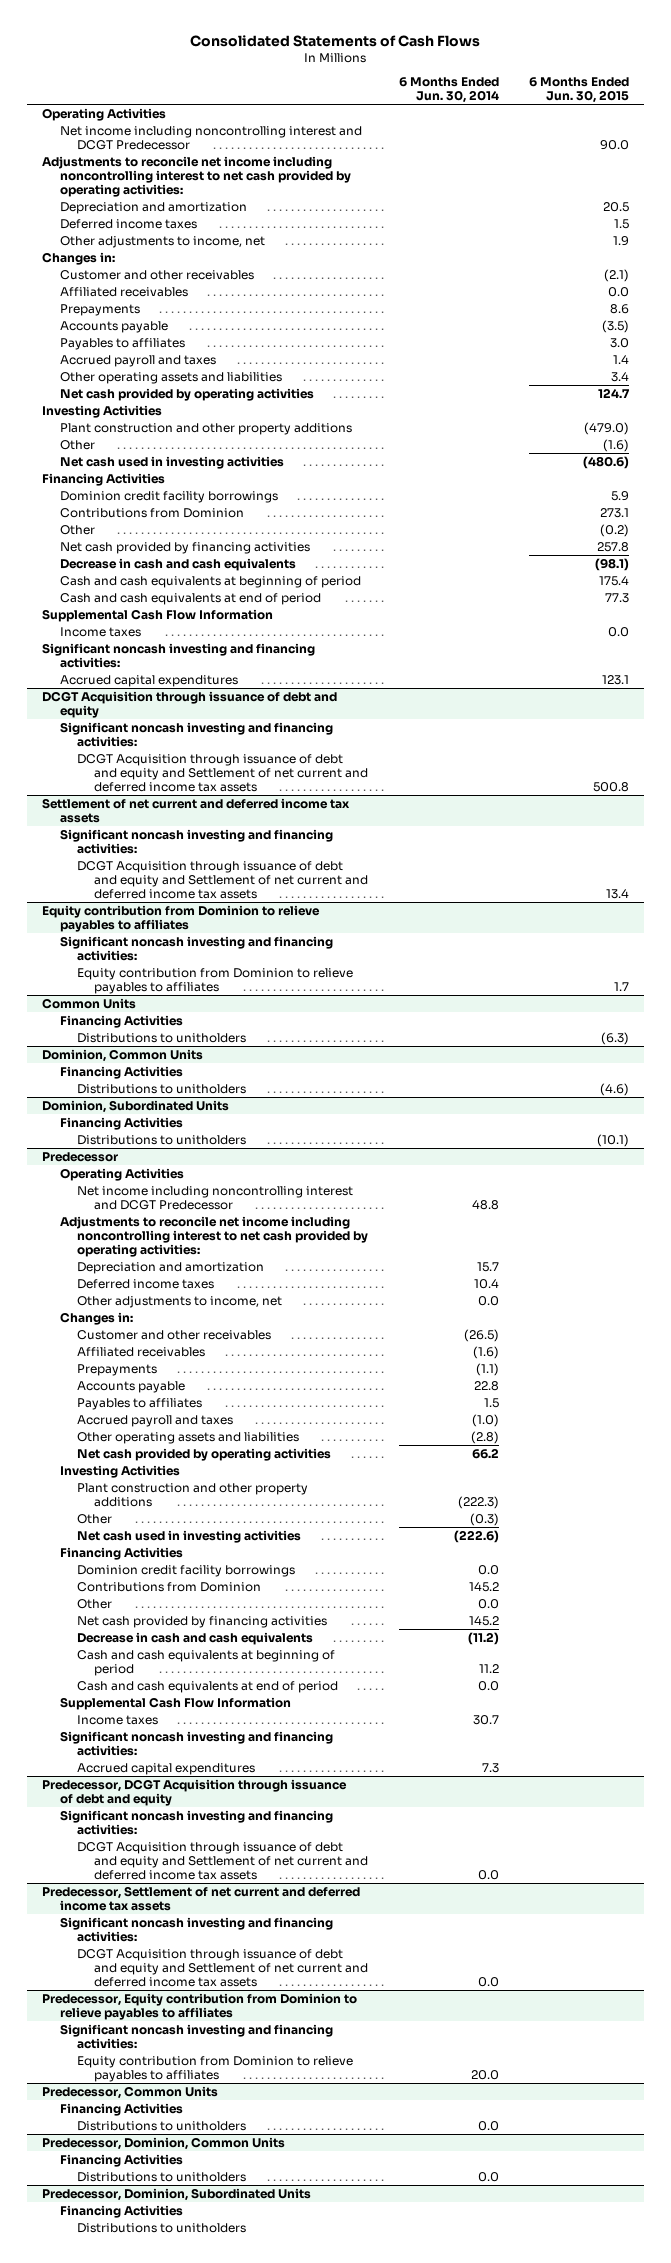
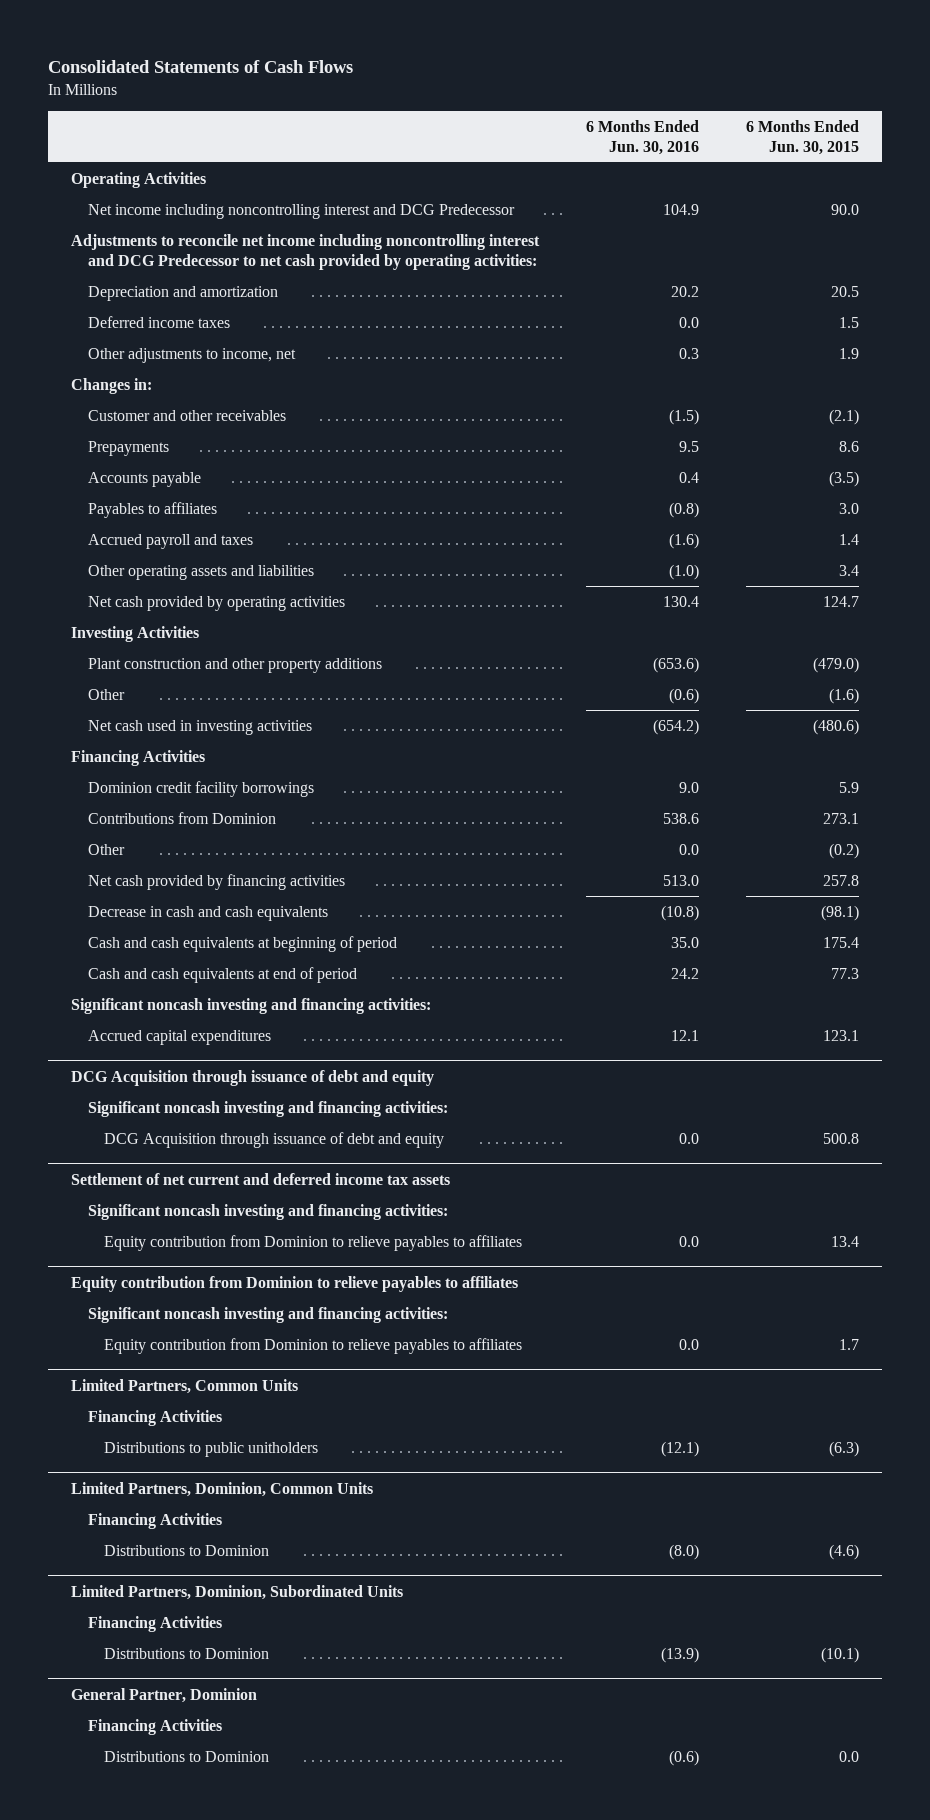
- | 6 Months Ended Jun. 30, 2014 | 6 Months Ended Jun. 30, 2015
+ | 6 Months Ended Jun. 30, 2016 | 6 Months Ended Jun. 30, 2015
- Net income including noncontrolling interest and DCGT Predecessor | | 90.0
- Adjustments to reconcile net income including noncontrolling interest to net cash provided by operating activities:
+ Net income including noncontrolling interest and DCG Predecessor | 104.9 | 90.0
+ Adjustments to reconcile net income including noncontrolling interest and DCG Predecessor to net cash provided by operating activities:
- Affiliated receivables | | 0.0
- Supplemental Cash Flow Information
- Income taxes | | 0.0
- DCGT Acquisition through issuance of debt and equity
+ DCG Acquisition through issuance of debt and equity
- DCGT Acquisition through issuance of debt and equity and Settlement of net current and deferred income tax assets | | 500.8
+ DCG Acquisition through issuance of debt and equity | 0.0 | 500.8
@ Settlement of net current and deferred income tax assets
- DCGT Acquisition through issuance of debt and equity and Settlement of net current and deferred income tax assets | | 13.4
+ Equity contribution from Dominion to relieve payables to affiliates | 0.0 | 13.4
- Common Units
+ Limited Partners, Common Units
- Distributions to unitholders | | (6.3)
- Dominion, Common Units
+ Distributions to public unitholders | (12.1) | (6.3)
+ Limited Partners, Dominion, Common Units
- Distributions to unitholders | | (4.6)
- Dominion, Subordinated Units
+ Distributions to Dominion | (8.0) | (4.6)
+ Limited Partners, Dominion, Subordinated Units
- Distributions to unitholders | | (10.1)
- Predecessor
- Operating Activities
- Net income including noncontrolling interest and DCGT Predecessor | 48.8 |
- Adjustments to reconcile net income including noncontrolling interest to net cash provided by operating activities:
- Depreciation and amortization | 15.7 |
- Deferred income taxes | 10.4 |
- Other adjustments to income, net | 0.0 |
- Changes in:
- Customer and other receivables | (26.5) |
- Affiliated receivables | (1.6) |
- Prepayments | (1.1) |
- Accounts payable | 22.8 |
- Payables to affiliates | 1.5 |
- Accrued payroll and taxes | (1.0) |
- Other operating assets and liabilities | (2.8) |
- Net cash provided by operating activities | 66.2 |
- Investing Activities
- Plant construction and other property additions | (222.3) |
- Other | (0.3) |
- Net cash used in investing activities | (222.6) |
- Financing Activities
- Dominion credit facility borrowings | 0.0 |
- Contributions from Dominion | 145.2 |
- Other | 0.0 |
- Net cash provided by financing activities | 145.2 |
- Decrease in cash and cash equivalents | (11.2) |
- Cash and cash equivalents at beginning of period | 11.2 |
- Cash and cash equivalents at end of period | 0.0 |
- Supplemental Cash Flow Information
- Income taxes | 30.7 |
- Significant noncash investing and financing activities:
- Accrued capital expenditures | 7.3 |
- Predecessor, DCGT Acquisition through issuance of debt and equity
- Significant noncash investing and financing activities:
- DCGT Acquisition through issuance of debt and equity and Settlement of net current and deferred income tax assets | 0.0 |
- Predecessor, Settlement of net current and deferred income tax assets
- Significant noncash investing and financing activities:
- DCGT Acquisition through issuance of debt and equity and Settlement of net current and deferred income tax assets | 0.0 |
- Predecessor, Equity contribution from Dominion to relieve payables to affiliates
- Significant noncash investing and financing activities:
- Equity contribution from Dominion to relieve payables to affiliates | 20.0 |
- Predecessor, Common Units
- Financing Activities
- Distributions to unitholders | 0.0 |
- Predecessor, Dominion, Common Units
- Financing Activities
- Distributions to unitholders | 0.0 |
- Predecessor, Dominion, Subordinated Units
- Financing Activities
- Distributions to unitholders
+ Distributions to Dominion | (13.9) | (10.1)
+ General Partner, Dominion
+ Financing Activities
+ Distributions to Dominion | (0.6) | 0.0

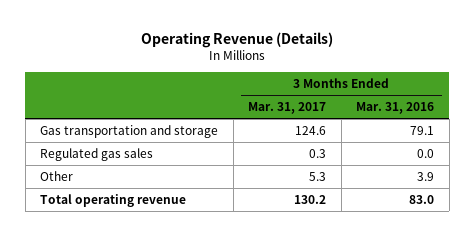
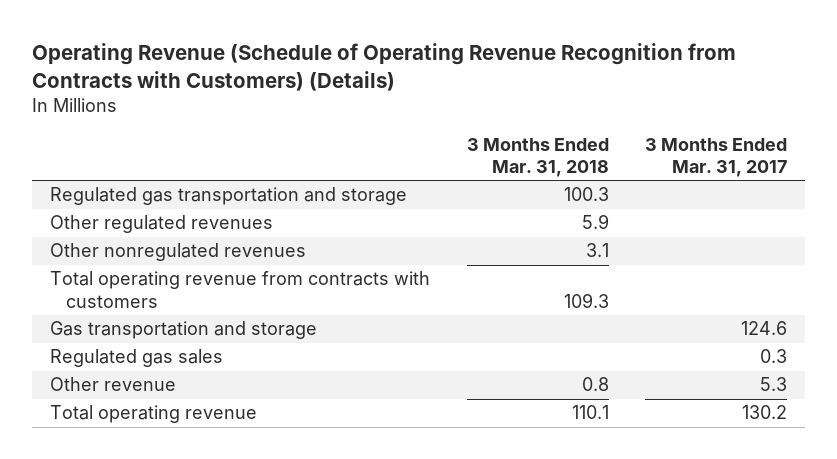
- Operating Revenue (Details)
+ Operating Revenue (Schedule of Operating Revenue Recognition from Contracts with Customers) (Details)
- | 3 Months Ended Mar. 31, 2017 | 3 Months Ended Mar. 31, 2016
+ | 3 Months Ended Mar. 31, 2018 | 3 Months Ended Mar. 31, 2017
+ Regulated gas transportation and storage | 100.3 |
+ Other regulated revenues | 5.9 |
+ Other nonregulated revenues | 3.1 |
+ Total operating revenue from contracts with customers | 109.3 |
- Other | 5.3 | 3.9
+ Other revenue | 0.8 | 5.3

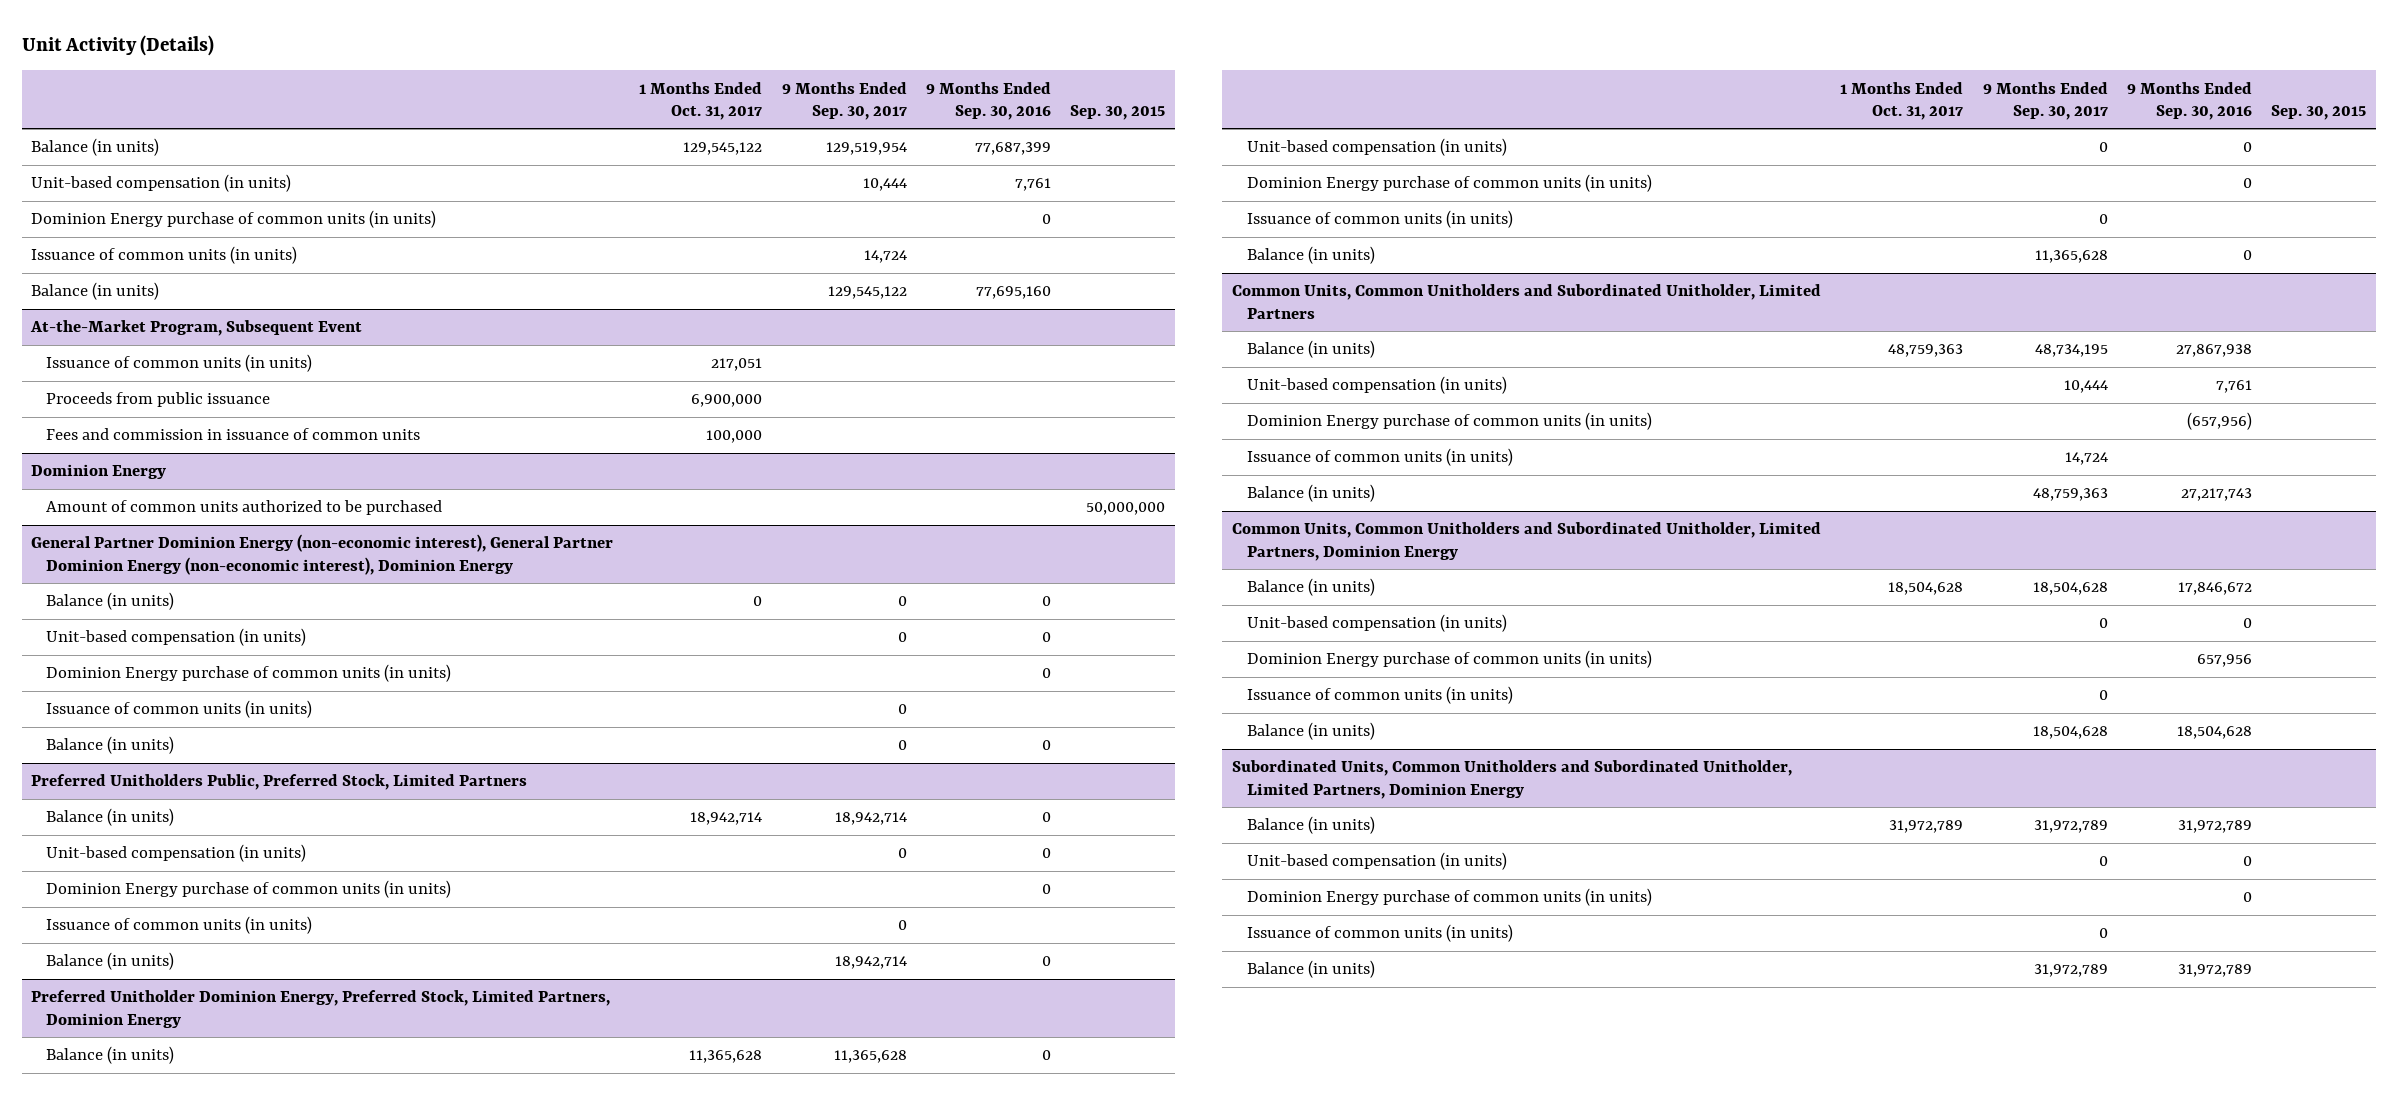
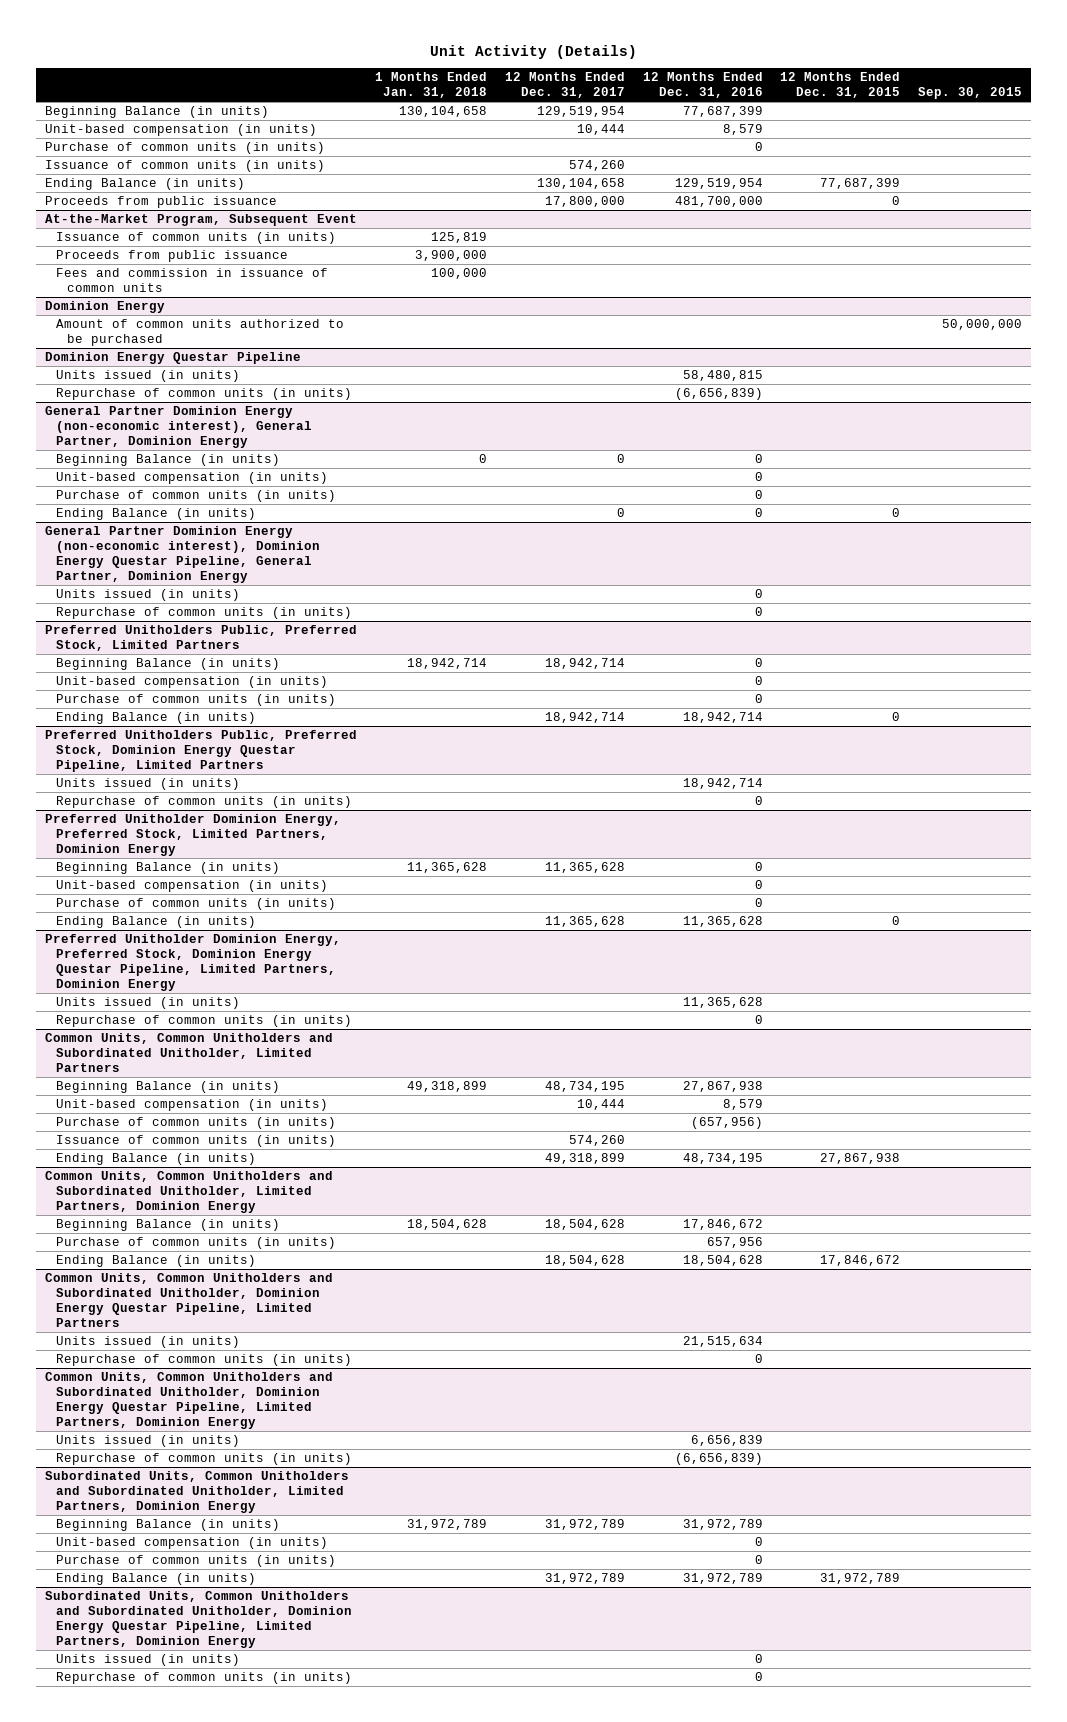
- | 1 Months Ended Oct. 31, 2017 | 9 Months Ended Sep. 30, 2017 | 9 Months Ended Sep. 30, 2016 | Sep. 30, 2015
+ | 1 Months Ended Jan. 31, 2018 | 12 Months Ended Dec. 31, 2017 | 12 Months Ended Dec. 31, 2016 | 12 Months Ended Dec. 31, 2015 | Sep. 30, 2015
- Balance (in units) | 129,545,122 | 129,519,954 | 77,687,399 |
+ Beginning Balance (in units) | 130,104,658 | 129,519,954 | 77,687,399 | |
- Dominion Energy purchase of common units (in units) | | | 0 |
+ Purchase of common units (in units) | | | 0 | |
- Balance (in units) | | 129,545,122 | 77,695,160 |
+ Ending Balance (in units) | | 130,104,658 | 129,519,954 | 77,687,399 |
+ Proceeds from public issuance | | 17,800,000 | 481,700,000 | 0 |
- General Partner Dominion Energy (non-economic interest), General Partner Dominion Energy (non-economic interest), Dominion Energy
- Balance (in units) | 0 | 0 | 0 |
+ Dominion Energy Questar Pipeline
+ Units issued (in units) | | | 58,480,815 | |
+ Repurchase of common units (in units) | | | (6,656,839) | |
+ General Partner Dominion Energy (non-economic interest), General Partner, Dominion Energy
+ Beginning Balance (in units) | 0 | 0 | 0 | |
- Dominion Energy purchase of common units (in units) | | | 0 |
- Issuance of common units (in units) | | 0 | |
- Balance (in units) | | 0 | 0 |
+ Purchase of common units (in units) | | | 0 | |
+ Ending Balance (in units) | | 0 | 0 | 0 |
+ General Partner Dominion Energy (non-economic interest), Dominion Energy Questar Pipeline, General Partner, Dominion Energy
+ Units issued (in units) | | | 0 | |
+ Repurchase of common units (in units) | | | 0 | |
@ Preferred Unitholders Public, Preferred Stock, Limited Partners
- Balance (in units) | 18,942,714 | 18,942,714 | 0 |
+ Beginning Balance (in units) | 18,942,714 | 18,942,714 | 0 | |
- Dominion Energy purchase of common units (in units) | | | 0 |
- Issuance of common units (in units) | | 0 | |
- Balance (in units) | | 18,942,714 | 0 |
+ Purchase of common units (in units) | | | 0 | |
+ Ending Balance (in units) | | 18,942,714 | 18,942,714 | 0 |
+ Preferred Unitholders Public, Preferred Stock, Dominion Energy Questar Pipeline, Limited Partners
+ Units issued (in units) | | | 18,942,714 | |
+ Repurchase of common units (in units) | | | 0 | |
@ Preferred Unitholder Dominion Energy, Preferred Stock, Limited Partners, Dominion Energy
- Balance (in units) | 11,365,628 | 11,365,628 | 0 |
+ Beginning Balance (in units) | 11,365,628 | 11,365,628 | 0 | |
- Dominion Energy purchase of common units (in units) | | | 0 |
- Issuance of common units (in units) | | 0 | |
- Balance (in units) | | 11,365,628 | 0 |
+ Purchase of common units (in units) | | | 0 | |
+ Ending Balance (in units) | | 11,365,628 | 11,365,628 | 0 |
+ Preferred Unitholder Dominion Energy, Preferred Stock, Dominion Energy Questar Pipeline, Limited Partners, Dominion Energy
+ Units issued (in units) | | | 11,365,628 | |
+ Repurchase of common units (in units) | | | 0 | |
@ Common Units, Common Unitholders and Subordinated Unitholder, Limited Partners
- Balance (in units) | 48,759,363 | 48,734,195 | 27,867,938 |
+ Beginning Balance (in units) | 49,318,899 | 48,734,195 | 27,867,938 | |
- Dominion Energy purchase of common units (in units) | | | (657,956) |
+ Purchase of common units (in units) | | | (657,956) | |
- Balance (in units) | | 48,759,363 | 27,217,743 |
+ Ending Balance (in units) | | 49,318,899 | 48,734,195 | 27,867,938 |
@ Common Units, Common Unitholders and Subordinated Unitholder, Limited Partners, Dominion Energy
- Balance (in units) | 18,504,628 | 18,504,628 | 17,846,672 |
- Unit-based compensation (in units) | | 0 | 0 |
- Dominion Energy purchase of common units (in units) | | | 657,956 |
- Issuance of common units (in units) | | 0 | |
- Balance (in units) | | 18,504,628 | 18,504,628 |
+ Beginning Balance (in units) | 18,504,628 | 18,504,628 | 17,846,672 | |
+ Purchase of common units (in units) | | | 657,956 | |
+ Ending Balance (in units) | | 18,504,628 | 18,504,628 | 17,846,672 |
+ Common Units, Common Unitholders and Subordinated Unitholder, Dominion Energy Questar Pipeline, Limited Partners
+ Units issued (in units) | | | 21,515,634 | |
+ Repurchase of common units (in units) | | | 0 | |
+ Common Units, Common Unitholders and Subordinated Unitholder, Dominion Energy Questar Pipeline, Limited Partners, Dominion Energy
+ Units issued (in units) | | | 6,656,839 | |
+ Repurchase of common units (in units) | | | (6,656,839) | |
@ Subordinated Units, Common Unitholders and Subordinated Unitholder, Limited Partners, Dominion Energy
- Balance (in units) | 31,972,789 | 31,972,789 | 31,972,789 |
+ Beginning Balance (in units) | 31,972,789 | 31,972,789 | 31,972,789 | |
- Dominion Energy purchase of common units (in units) | | | 0 |
- Issuance of common units (in units) | | 0 | |
- Balance (in units) | | 31,972,789 | 31,972,789 |
+ Purchase of common units (in units) | | | 0 | |
+ Ending Balance (in units) | | 31,972,789 | 31,972,789 | 31,972,789 |
+ Subordinated Units, Common Unitholders and Subordinated Unitholder, Dominion Energy Questar Pipeline, Limited Partners, Dominion Energy
+ Units issued (in units) | | | 0 | |
+ Repurchase of common units (in units) | | | 0 | |

